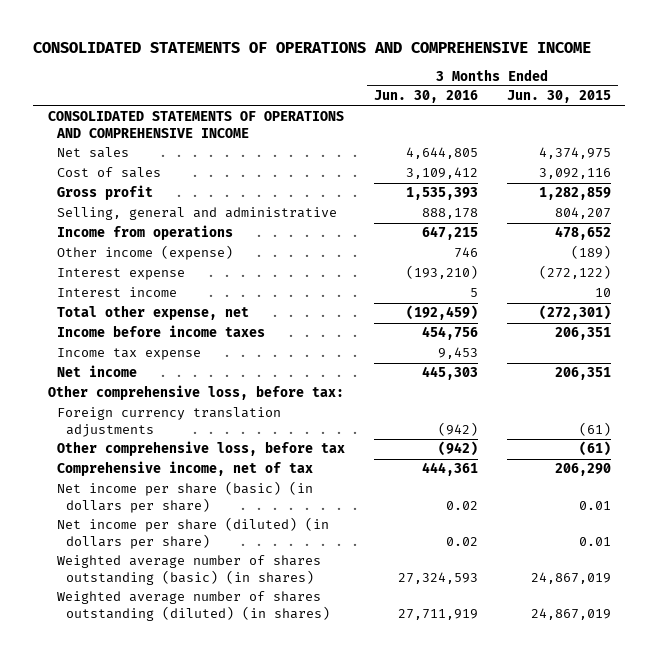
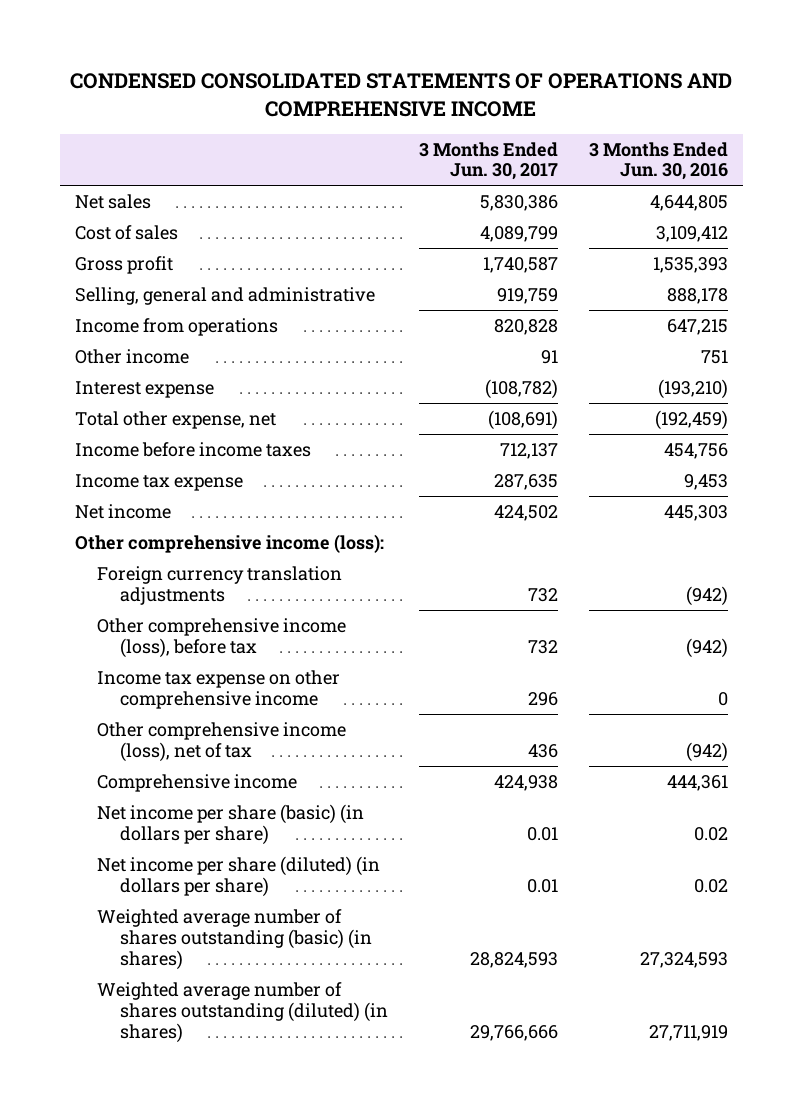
- CONSOLIDATED STATEMENTS OF OPERATIONS AND COMPREHENSIVE INCOME
+ CONDENSED CONSOLIDATED STATEMENTS OF OPERATIONS AND COMPREHENSIVE INCOME
- | 3 Months Ended Jun. 30, 2016 | 3 Months Ended Jun. 30, 2015
+ | 3 Months Ended Jun. 30, 2017 | 3 Months Ended Jun. 30, 2016
- CONSOLIDATED STATEMENTS OF OPERATIONS AND COMPREHENSIVE INCOME
- Other income (expense) | 746 | (189)
+ Other income | 91 | 751
- Interest income | 5 | 10
- Other comprehensive loss, before tax:
+ Other comprehensive income (loss):
- Other comprehensive loss, before tax | (942) | (61)
- Comprehensive income, net of tax | 444,361 | 206,290
+ Other comprehensive income (loss), before tax | 732 | (942)
+ Income tax expense on other comprehensive income | 296 | 0
+ Other comprehensive income (loss), net of tax | 436 | (942)
+ Comprehensive income | 424,938 | 444,361

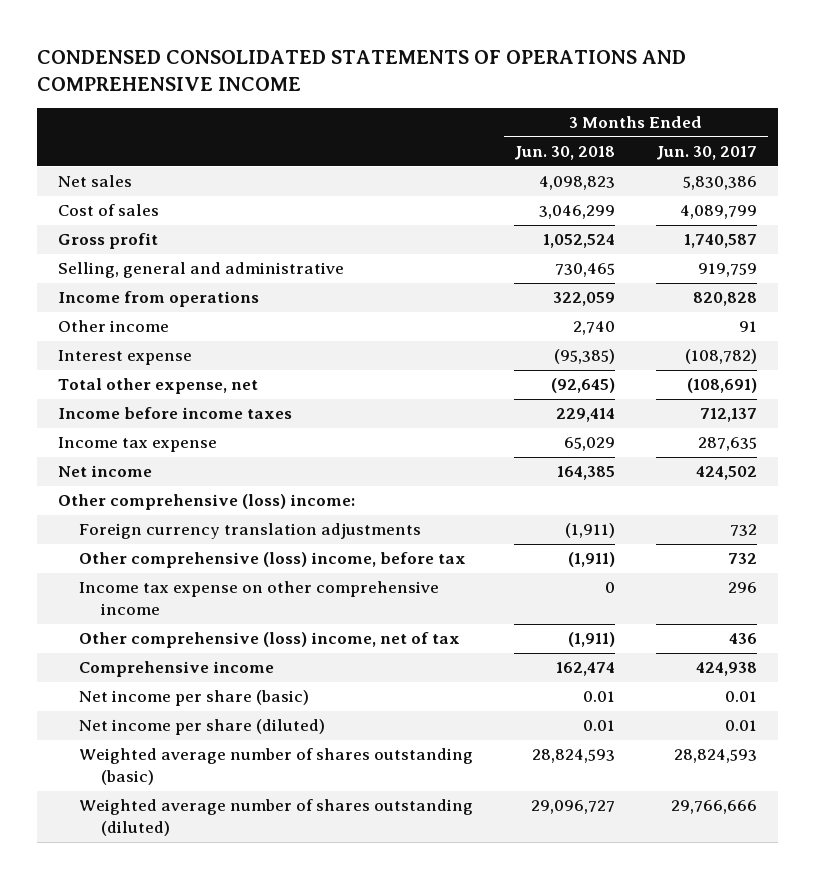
- | 3 Months Ended Jun. 30, 2017 | 3 Months Ended Jun. 30, 2016
+ | 3 Months Ended Jun. 30, 2018 | 3 Months Ended Jun. 30, 2017
- Other comprehensive income (loss):
+ Other comprehensive (loss) income:
- Other comprehensive income (loss), before tax | 732 | (942)
+ Other comprehensive (loss) income, before tax | (1,911) | 732
- Other comprehensive income (loss), net of tax | 436 | (942)
+ Other comprehensive (loss) income, net of tax | (1,911) | 436
- Net income per share (basic) (in dollars per share) | 0.01 | 0.02
- Net income per share (diluted) (in dollars per share) | 0.01 | 0.02
- Weighted average number of shares outstanding (basic) (in shares) | 28,824,593 | 27,324,593
- Weighted average number of shares outstanding (diluted) (in shares) | 29,766,666 | 27,711,919
+ Net income per share (basic) | 0.01 | 0.01
+ Net income per share (diluted) | 0.01 | 0.01
+ Weighted average number of shares outstanding (basic) | 28,824,593 | 28,824,593
+ Weighted average number of shares outstanding (diluted) | 29,096,727 | 29,766,666

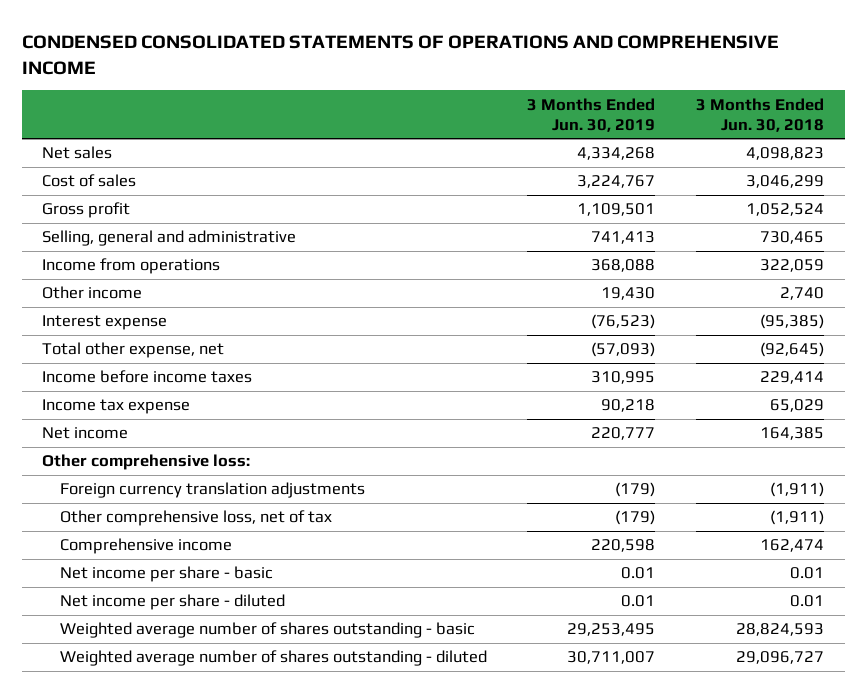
- | 3 Months Ended Jun. 30, 2018 | 3 Months Ended Jun. 30, 2017
+ | 3 Months Ended Jun. 30, 2019 | 3 Months Ended Jun. 30, 2018
- Other comprehensive (loss) income:
+ Other comprehensive loss:
- Other comprehensive (loss) income, before tax | (1,911) | 732
- Income tax expense on other comprehensive income | 0 | 296
- Other comprehensive (loss) income, net of tax | (1,911) | 436
+ Other comprehensive loss, net of tax | (179) | (1,911)
- Net income per share (basic) | 0.01 | 0.01
- Net income per share (diluted) | 0.01 | 0.01
- Weighted average number of shares outstanding (basic) | 28,824,593 | 28,824,593
- Weighted average number of shares outstanding (diluted) | 29,096,727 | 29,766,666
+ Net income per share - basic | 0.01 | 0.01
+ Net income per share - diluted | 0.01 | 0.01
+ Weighted average number of shares outstanding - basic | 29,253,495 | 28,824,593
+ Weighted average number of shares outstanding - diluted | 30,711,007 | 29,096,727

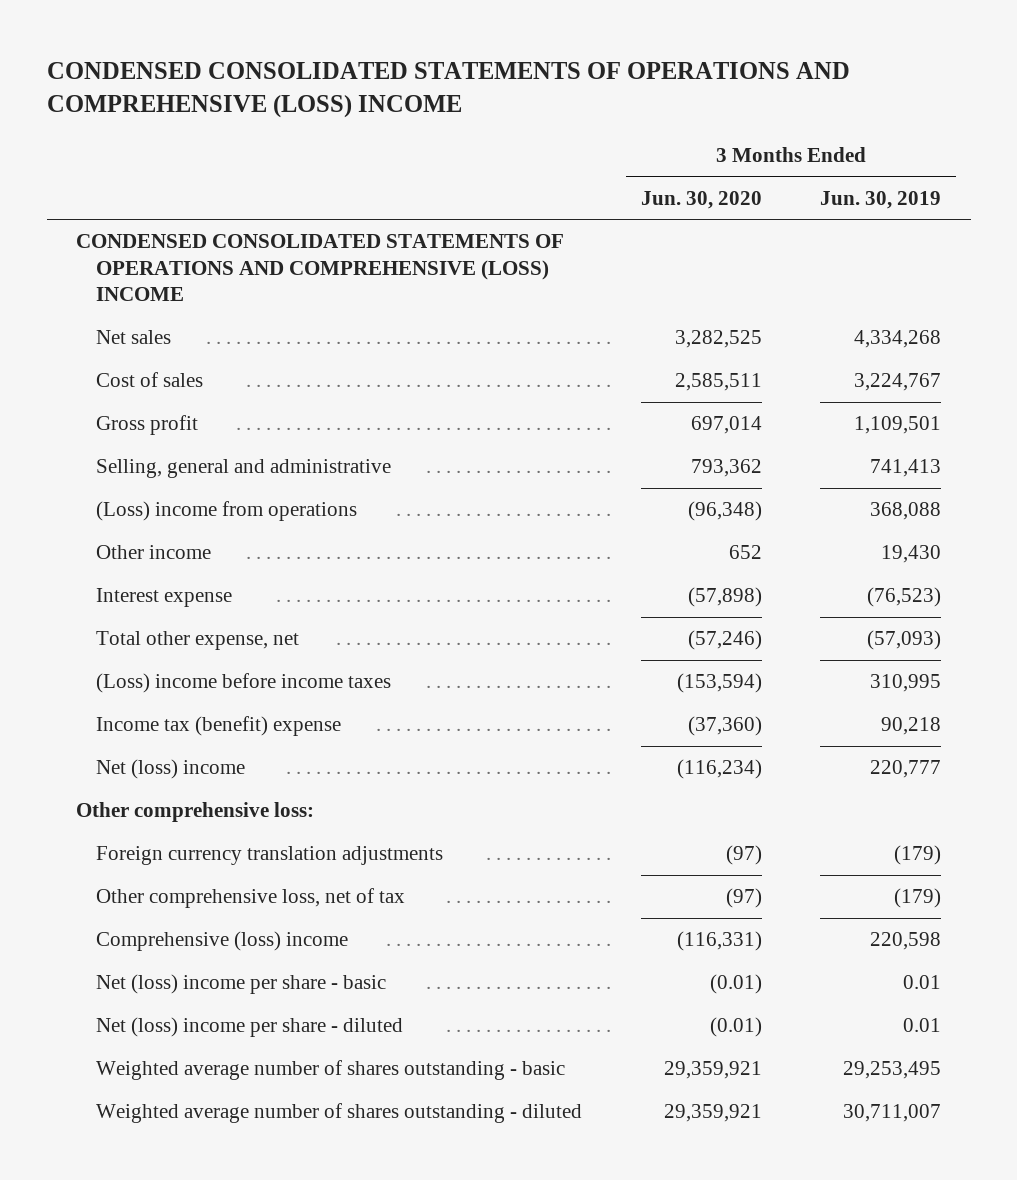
- CONDENSED CONSOLIDATED STATEMENTS OF OPERATIONS AND COMPREHENSIVE INCOME
+ CONDENSED CONSOLIDATED STATEMENTS OF OPERATIONS AND COMPREHENSIVE (LOSS) INCOME
- | 3 Months Ended Jun. 30, 2019 | 3 Months Ended Jun. 30, 2018
+ | 3 Months Ended Jun. 30, 2020 | 3 Months Ended Jun. 30, 2019
+ CONDENSED CONSOLIDATED STATEMENTS OF OPERATIONS AND COMPREHENSIVE (LOSS) INCOME
- Income from operations | 368,088 | 322,059
+ (Loss) income from operations | (96,348) | 368,088
- Income before income taxes | 310,995 | 229,414
- Income tax expense | 90,218 | 65,029
- Net income | 220,777 | 164,385
+ (Loss) income before income taxes | (153,594) | 310,995
+ Income tax (benefit) expense | (37,360) | 90,218
+ Net (loss) income | (116,234) | 220,777
- Comprehensive income | 220,598 | 162,474
- Net income per share - basic | 0.01 | 0.01
- Net income per share - diluted | 0.01 | 0.01
+ Comprehensive (loss) income | (116,331) | 220,598
+ Net (loss) income per share - basic | (0.01) | 0.01
+ Net (loss) income per share - diluted | (0.01) | 0.01

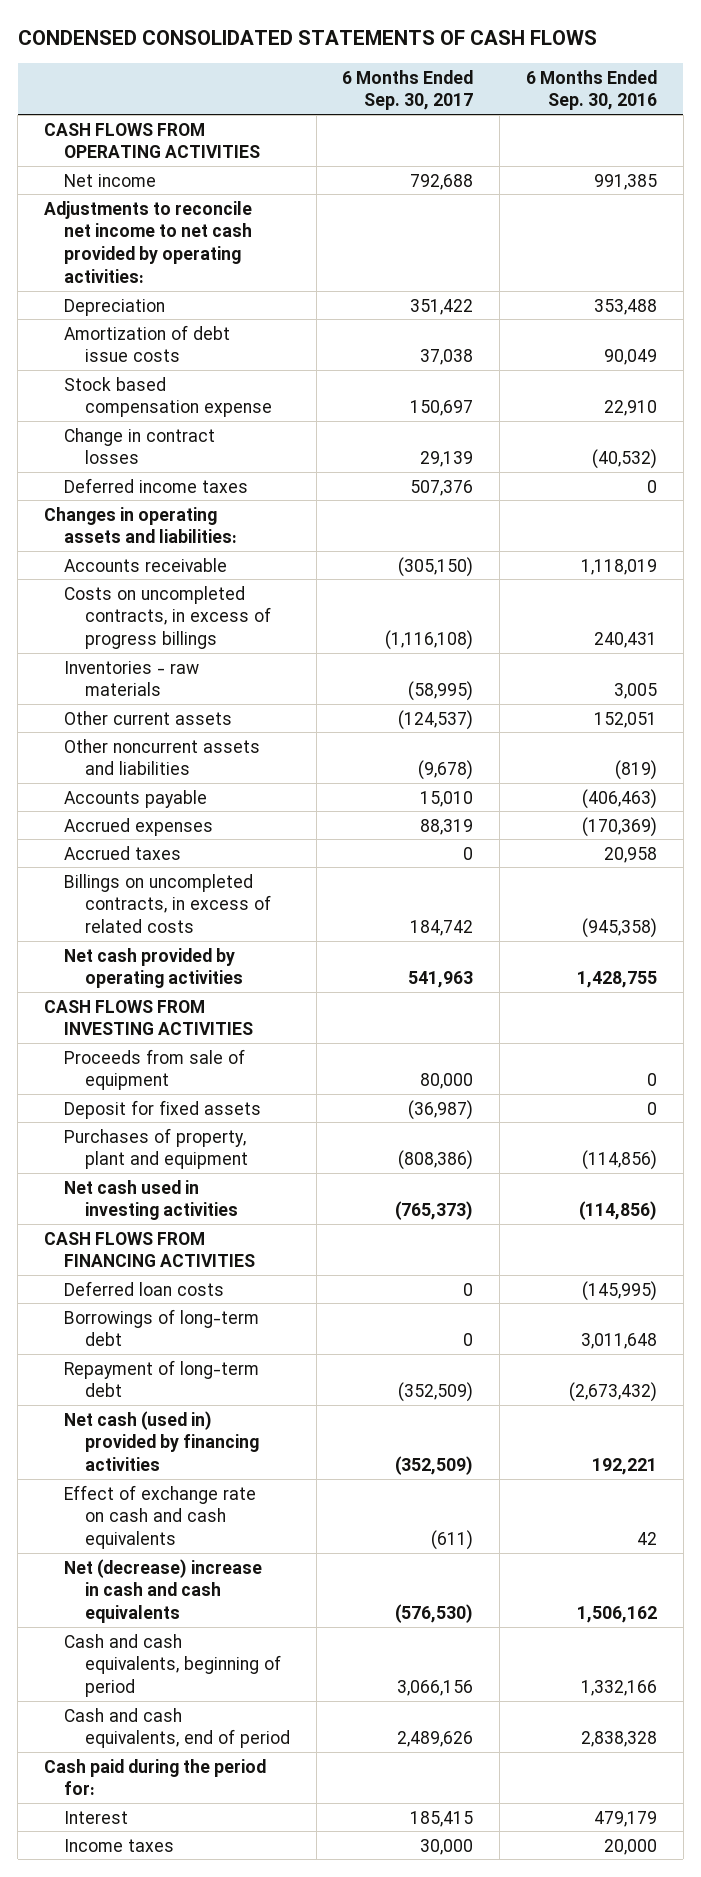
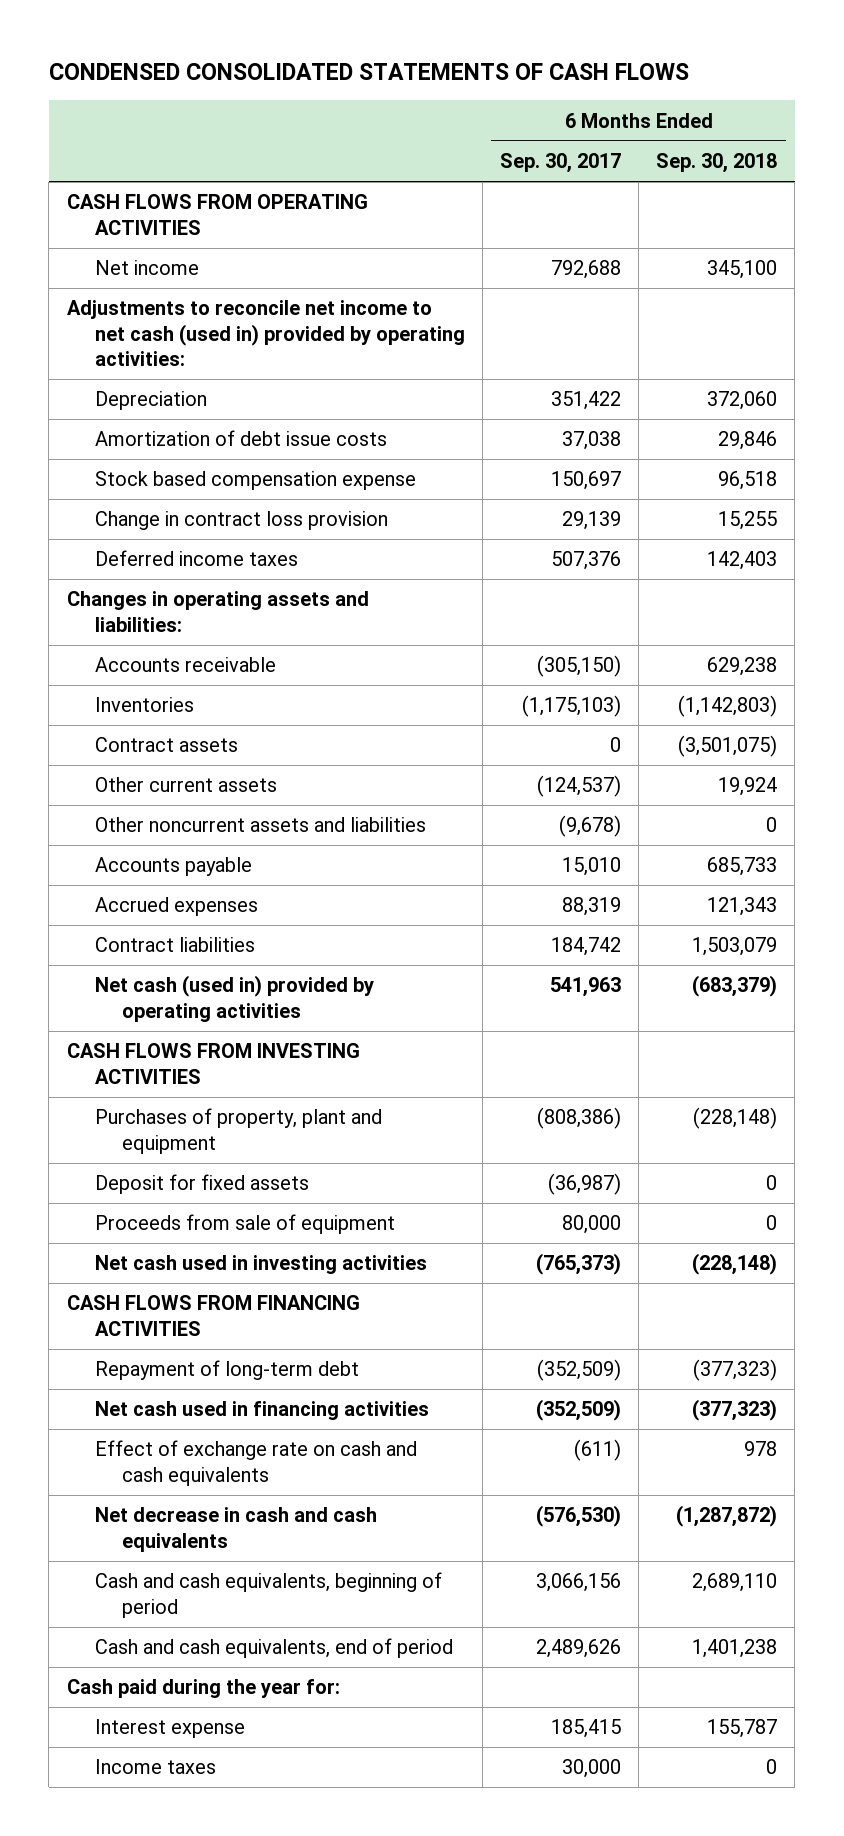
- | 6 Months Ended Sep. 30, 2017 | 6 Months Ended Sep. 30, 2016
+ | 6 Months Ended Sep. 30, 2017 | 6 Months Ended Sep. 30, 2018
- Adjustments to reconcile net income to net cash provided by operating activities:
+ Adjustments to reconcile net income to net cash (used in) provided by operating activities:
- Change in contract losses | 29,139 | (40,532)
+ Change in contract loss provision | 29,139 | 15,255
- Costs on uncompleted contracts, in excess of progress billings | (1,116,108) | 240,431
- Inventories - raw materials | (58,995) | 3,005
+ Inventories | (1,175,103) | (1,142,803)
+ Contract assets | 0 | (3,501,075)
- Accrued taxes | 0 | 20,958
- Billings on uncompleted contracts, in excess of related costs | 184,742 | (945,358)
- Net cash provided by operating activities | 541,963 | 1,428,755
+ Contract liabilities | 184,742 | 1,503,079
+ Net cash (used in) provided by operating activities | 541,963 | (683,379)
moved down: Deposit for fixed assets | (36,987) | 0
moved down: Proceeds from sale of equipment | 80,000 | 0
- Deferred loan costs | 0 | (145,995)
- Borrowings of long-term debt | 0 | 3,011,648
- Net cash (used in) provided by financing activities | (352,509) | 192,221
+ Net cash used in financing activities | (352,509) | (377,323)
- Net (decrease) increase in cash and cash equivalents | (576,530) | 1,506,162
+ Net decrease in cash and cash equivalents | (576,530) | (1,287,872)
- Cash paid during the period for:
- Interest | 185,415 | 479,179
+ Cash paid during the year for:
+ Interest expense | 185,415 | 155,787

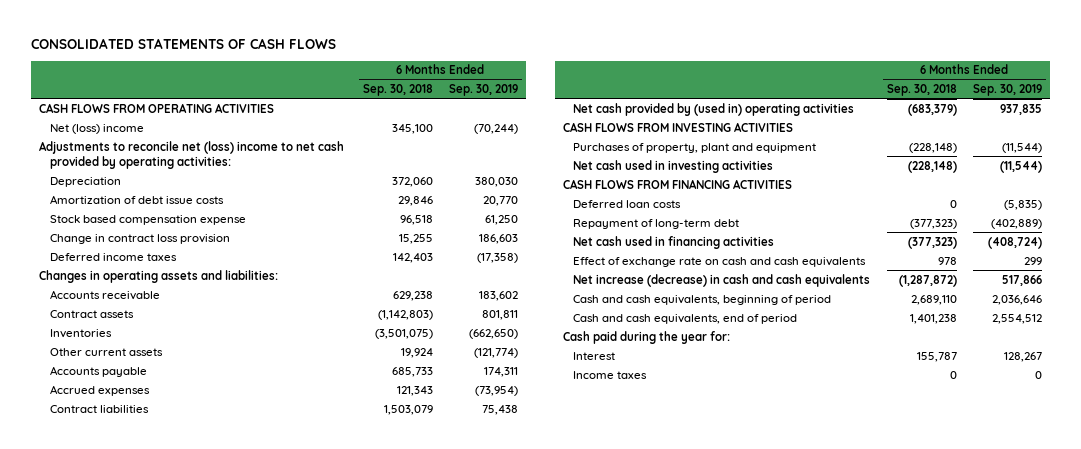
- CONDENSED CONSOLIDATED STATEMENTS OF CASH FLOWS
+ CONSOLIDATED STATEMENTS OF CASH FLOWS
- | 6 Months Ended Sep. 30, 2017 | 6 Months Ended Sep. 30, 2018
+ | 6 Months Ended Sep. 30, 2018 | 6 Months Ended Sep. 30, 2019
- Net income | 792,688 | 345,100
- Adjustments to reconcile net income to net cash (used in) provided by operating activities:
+ Net (loss) income | 345,100 | (70,244)
+ Adjustments to reconcile net (loss) income to net cash provided by operating activities:
- Inventories | (1,175,103) | (1,142,803)
- Contract assets | 0 | (3,501,075)
+ Contract assets | (1,142,803) | 801,811
+ Inventories | (3,501,075) | (662,650)
- Other noncurrent assets and liabilities | (9,678) | 0
- Net cash (used in) provided by operating activities | 541,963 | (683,379)
+ Net cash provided by (used in) operating activities | (683,379) | 937,835
- Deposit for fixed assets | (36,987) | 0
- Proceeds from sale of equipment | 80,000 | 0
+ Deferred loan costs | 0 | (5,835)
- Net decrease in cash and cash equivalents | (576,530) | (1,287,872)
+ Net increase (decrease) in cash and cash equivalents | (1,287,872) | 517,866
- Interest expense | 185,415 | 155,787
+ Interest | 155,787 | 128,267

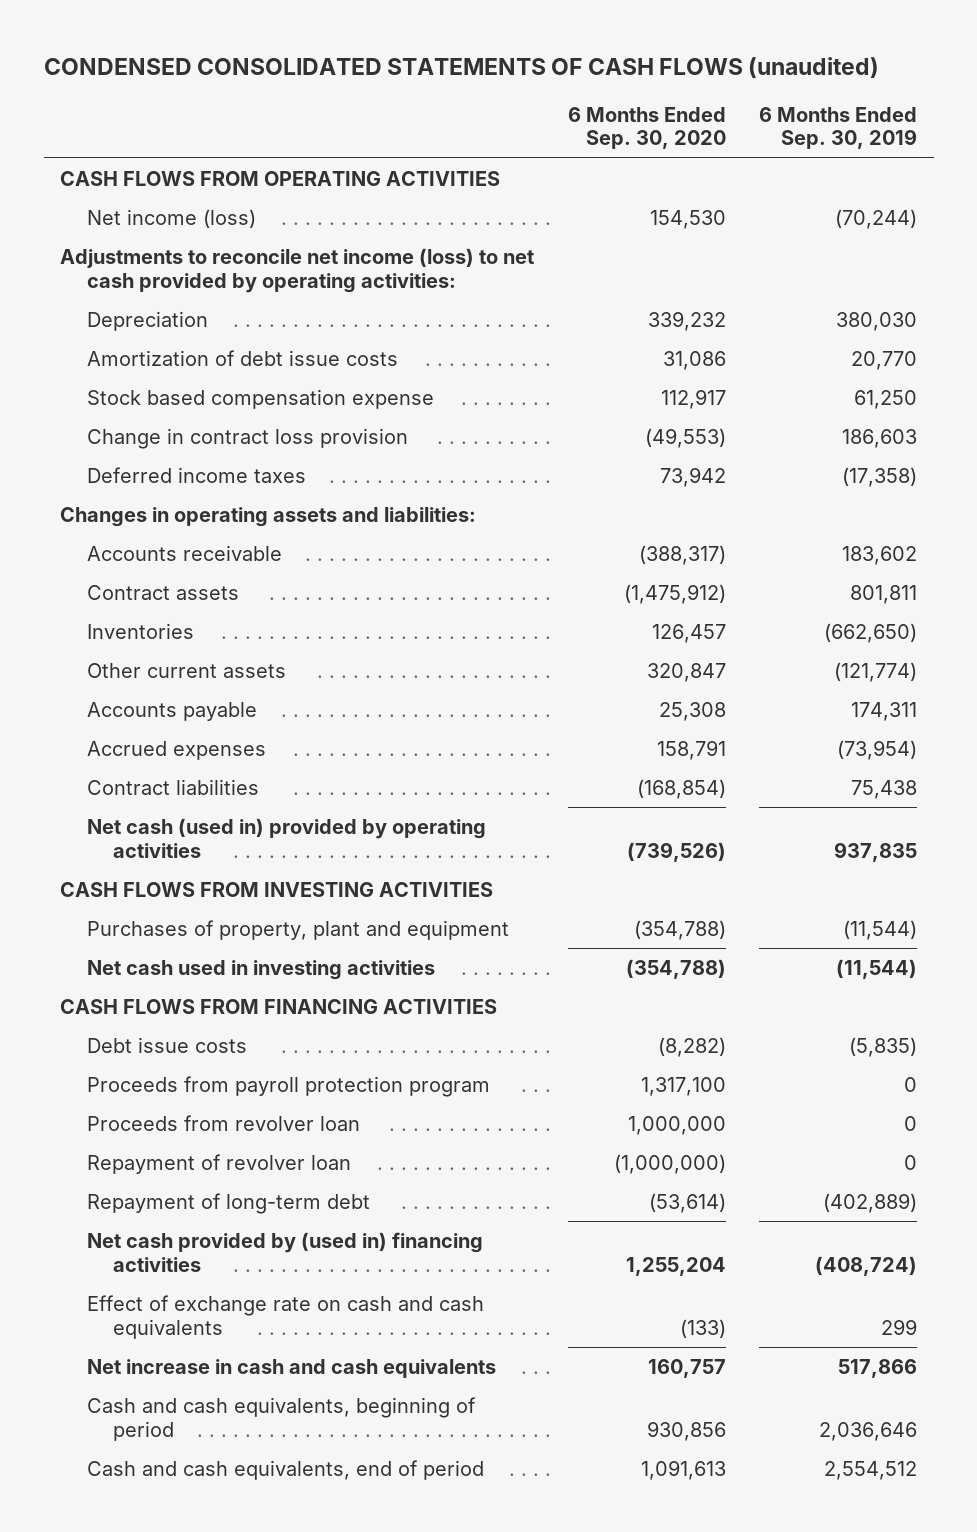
- CONSOLIDATED STATEMENTS OF CASH FLOWS
+ CONDENSED CONSOLIDATED STATEMENTS OF CASH FLOWS (unaudited)
- | 6 Months Ended Sep. 30, 2018 | 6 Months Ended Sep. 30, 2019
+ | 6 Months Ended Sep. 30, 2020 | 6 Months Ended Sep. 30, 2019
- Net (loss) income | 345,100 | (70,244)
- Adjustments to reconcile net (loss) income to net cash provided by operating activities:
+ Net income (loss) | 154,530 | (70,244)
+ Adjustments to reconcile net income (loss) to net cash provided by operating activities:
- Net cash provided by (used in) operating activities | (683,379) | 937,835
+ Net cash (used in) provided by operating activities | (739,526) | 937,835
- Deferred loan costs | 0 | (5,835)
+ Debt issue costs | (8,282) | (5,835)
+ Proceeds from payroll protection program | 1,317,100 | 0
+ Proceeds from revolver loan | 1,000,000 | 0
+ Repayment of revolver loan | (1,000,000) | 0
- Net cash used in financing activities | (377,323) | (408,724)
+ Net cash provided by (used in) financing activities | 1,255,204 | (408,724)
- Net increase (decrease) in cash and cash equivalents | (1,287,872) | 517,866
+ Net increase in cash and cash equivalents | 160,757 | 517,866
- Cash paid during the year for:
- Interest | 155,787 | 128,267
- Income taxes | 0 | 0

